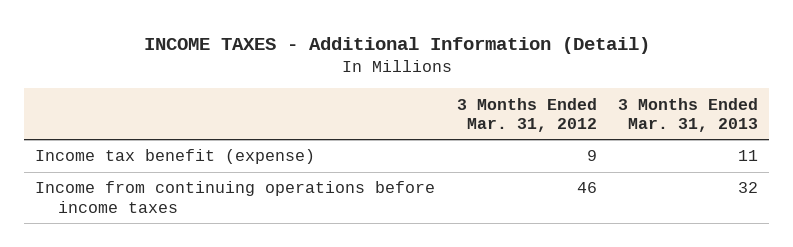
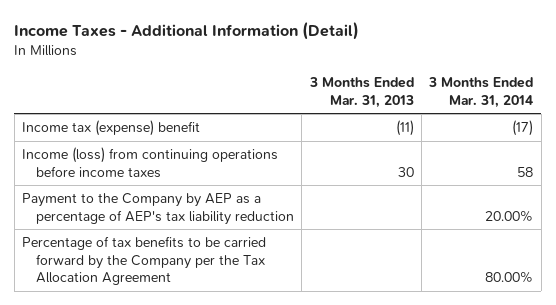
- INCOME TAXES - Additional Information (Detail)
+ Income Taxes - Additional Information (Detail)
- | 3 Months Ended Mar. 31, 2012 | 3 Months Ended Mar. 31, 2013
+ | 3 Months Ended Mar. 31, 2013 | 3 Months Ended Mar. 31, 2014
- Income tax benefit (expense) | 9 | 11
- Income from continuing operations before income taxes | 46 | 32
+ Income tax (expense) benefit | (11) | (17)
+ Income (loss) from continuing operations before income taxes | 30 | 58
+ Payment to the Company by AEP as a percentage of AEP's tax liability reduction | | 20.00%
+ Percentage of tax benefits to be carried forward by the Company per the Tax Allocation Agreement | | 80.00%

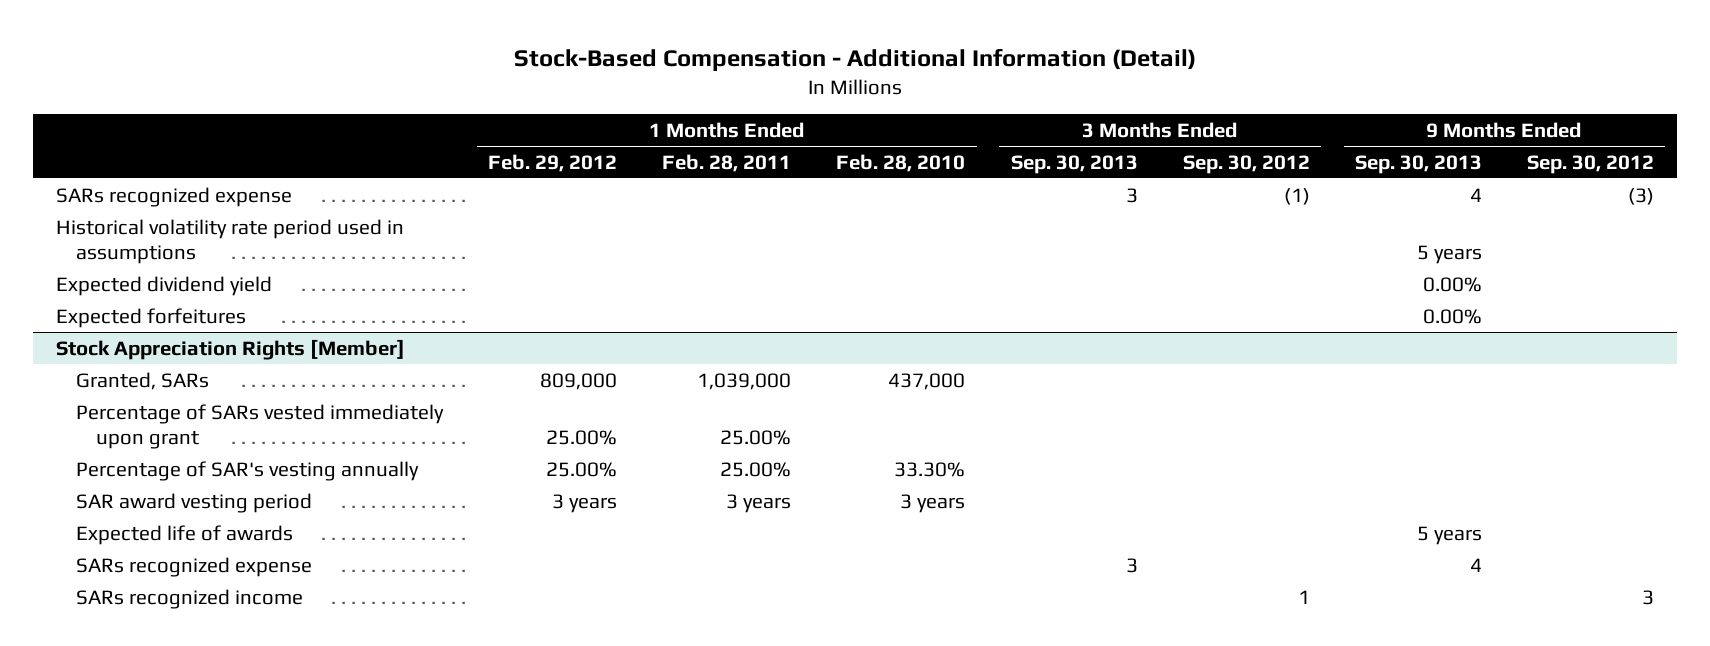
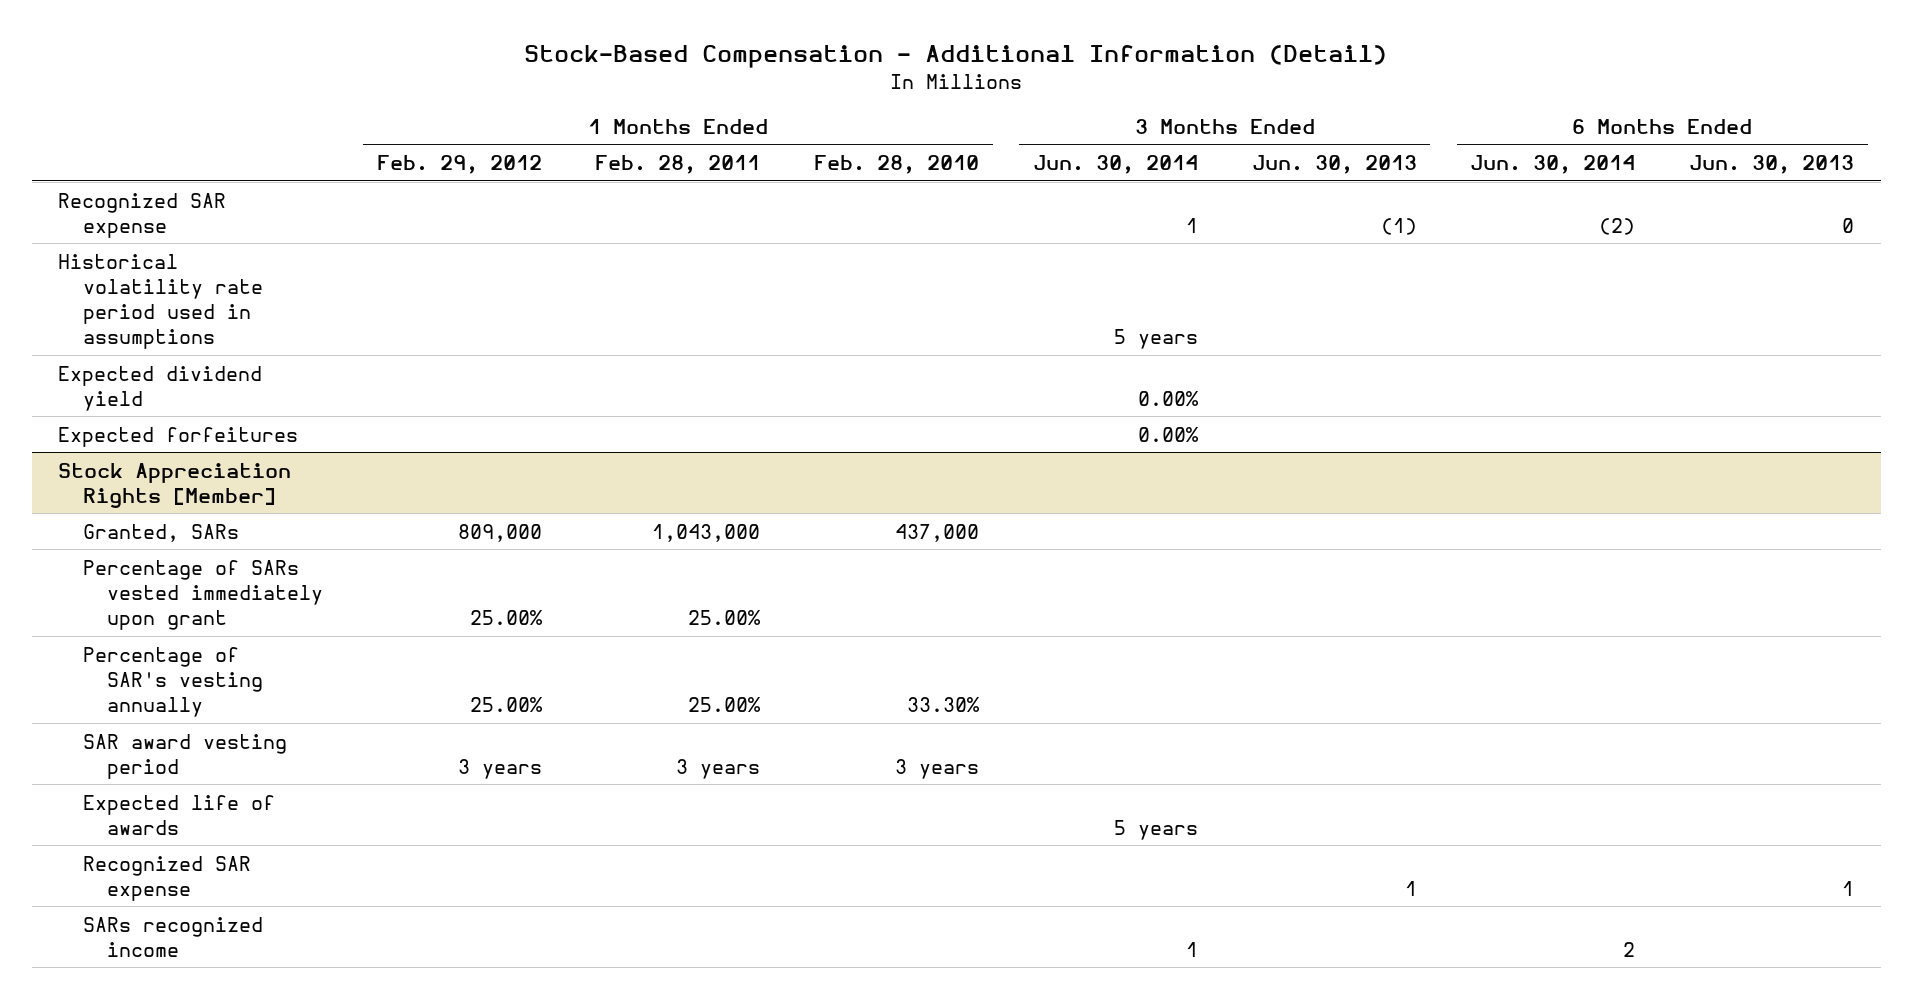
- | 1 Months Ended Feb. 29, 2012 | 1 Months Ended Feb. 28, 2011 | 1 Months Ended Feb. 28, 2010 | 3 Months Ended Sep. 30, 2013 | 3 Months Ended Sep. 30, 2012 | 9 Months Ended Sep. 30, 2013 | 9 Months Ended Sep. 30, 2012
+ | 1 Months Ended Feb. 29, 2012 | 1 Months Ended Feb. 28, 2011 | 1 Months Ended Feb. 28, 2010 | 3 Months Ended Jun. 30, 2014 | 3 Months Ended Jun. 30, 2013 | 6 Months Ended Jun. 30, 2014 | 6 Months Ended Jun. 30, 2013
- SARs recognized expense | | | | 3 | (1) | 4 | (3)
+ Recognized SAR expense | | | | 1 | (1) | (2) | 0
@ Stock Appreciation Rights [Member]
- Granted, SARs | 809,000 | 1,039,000 | 437,000 | | | |
+ Granted, SARs | 809,000 | 1,043,000 | 437,000 | | | |
- SARs recognized expense | | | | 3 | | 4 |
+ Recognized SAR expense | | | | | 1 | | 1

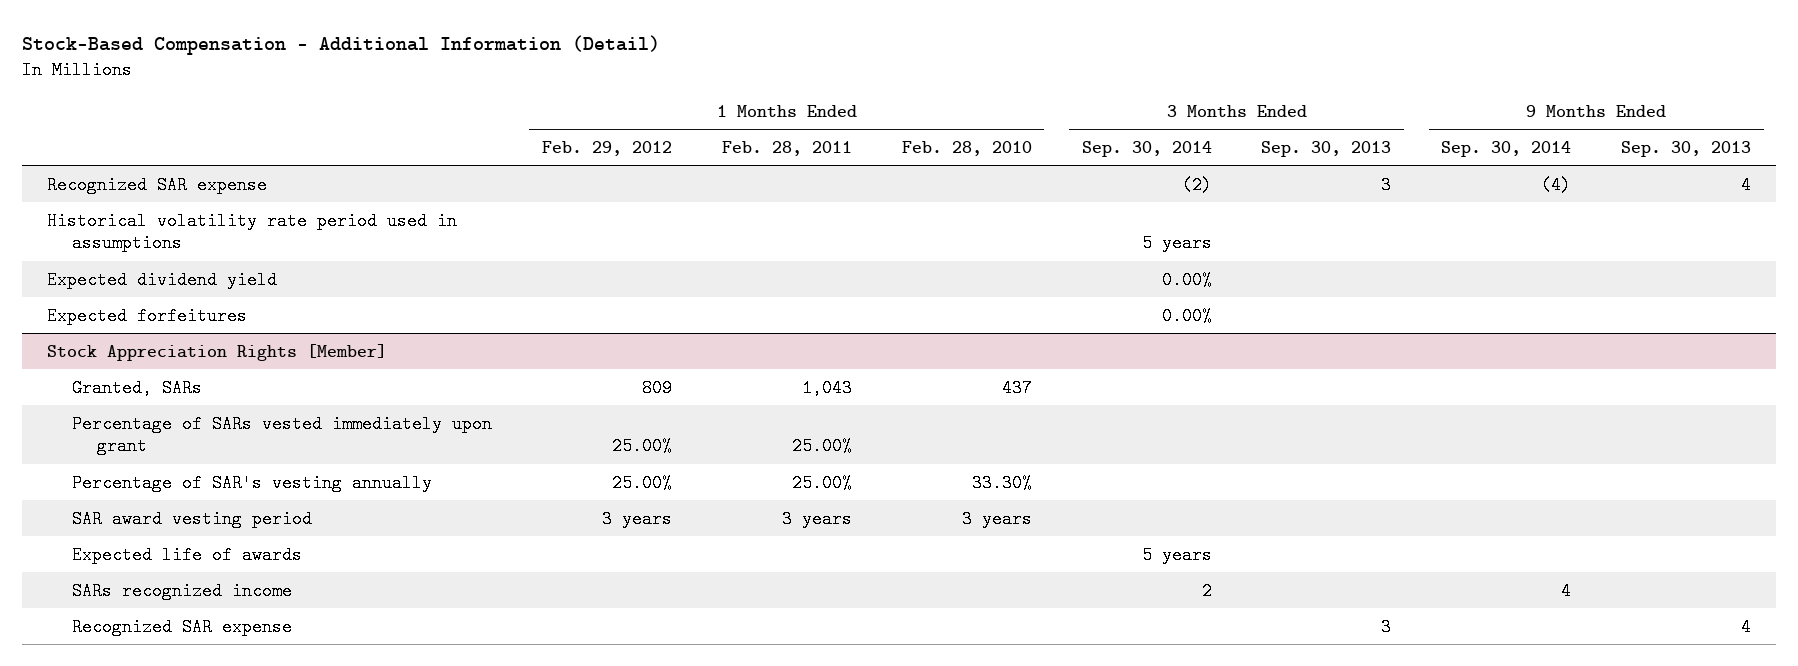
- | 1 Months Ended Feb. 29, 2012 | 1 Months Ended Feb. 28, 2011 | 1 Months Ended Feb. 28, 2010 | 3 Months Ended Jun. 30, 2014 | 3 Months Ended Jun. 30, 2013 | 6 Months Ended Jun. 30, 2014 | 6 Months Ended Jun. 30, 2013
+ | 1 Months Ended Feb. 29, 2012 | 1 Months Ended Feb. 28, 2011 | 1 Months Ended Feb. 28, 2010 | 3 Months Ended Sep. 30, 2014 | 3 Months Ended Sep. 30, 2013 | 9 Months Ended Sep. 30, 2014 | 9 Months Ended Sep. 30, 2013
@ Stock Appreciation Rights [Member]
- Granted, SARs | 809,000 | 1,043,000 | 437,000 | | | |
+ Granted, SARs | 809 | 1,043 | 437 | | | |
moved down: Recognized SAR expense | | | | | 3 | | 4

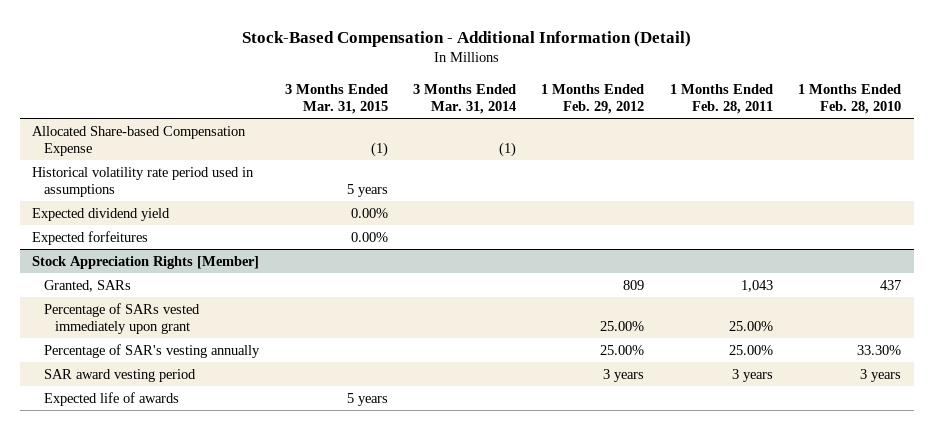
- | 1 Months Ended Feb. 29, 2012 | 1 Months Ended Feb. 28, 2011 | 1 Months Ended Feb. 28, 2010 | 3 Months Ended Sep. 30, 2014 | 3 Months Ended Sep. 30, 2013 | 9 Months Ended Sep. 30, 2014 | 9 Months Ended Sep. 30, 2013
+ | 3 Months Ended Mar. 31, 2015 | 3 Months Ended Mar. 31, 2014 | 1 Months Ended Feb. 29, 2012 | 1 Months Ended Feb. 28, 2011 | 1 Months Ended Feb. 28, 2010
- Recognized SAR expense | | | | (2) | 3 | (4) | 4
+ Allocated Share-based Compensation Expense | (1) | (1) | | |
@ Stock Appreciation Rights [Member]
- SARs recognized income | | | | 2 | | 4 |
- Recognized SAR expense | | | | | 3 | | 4

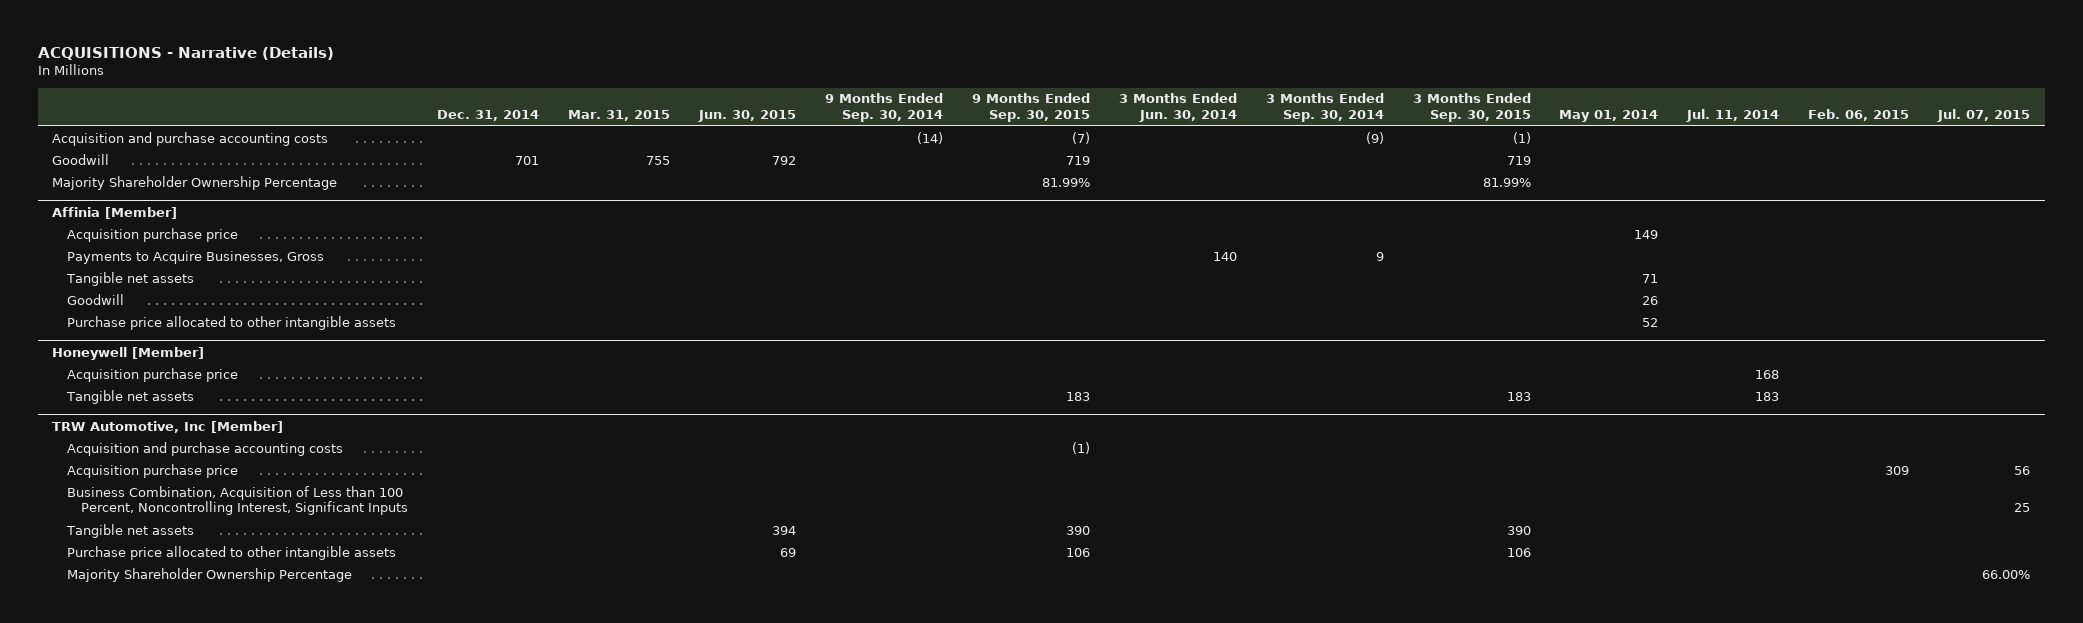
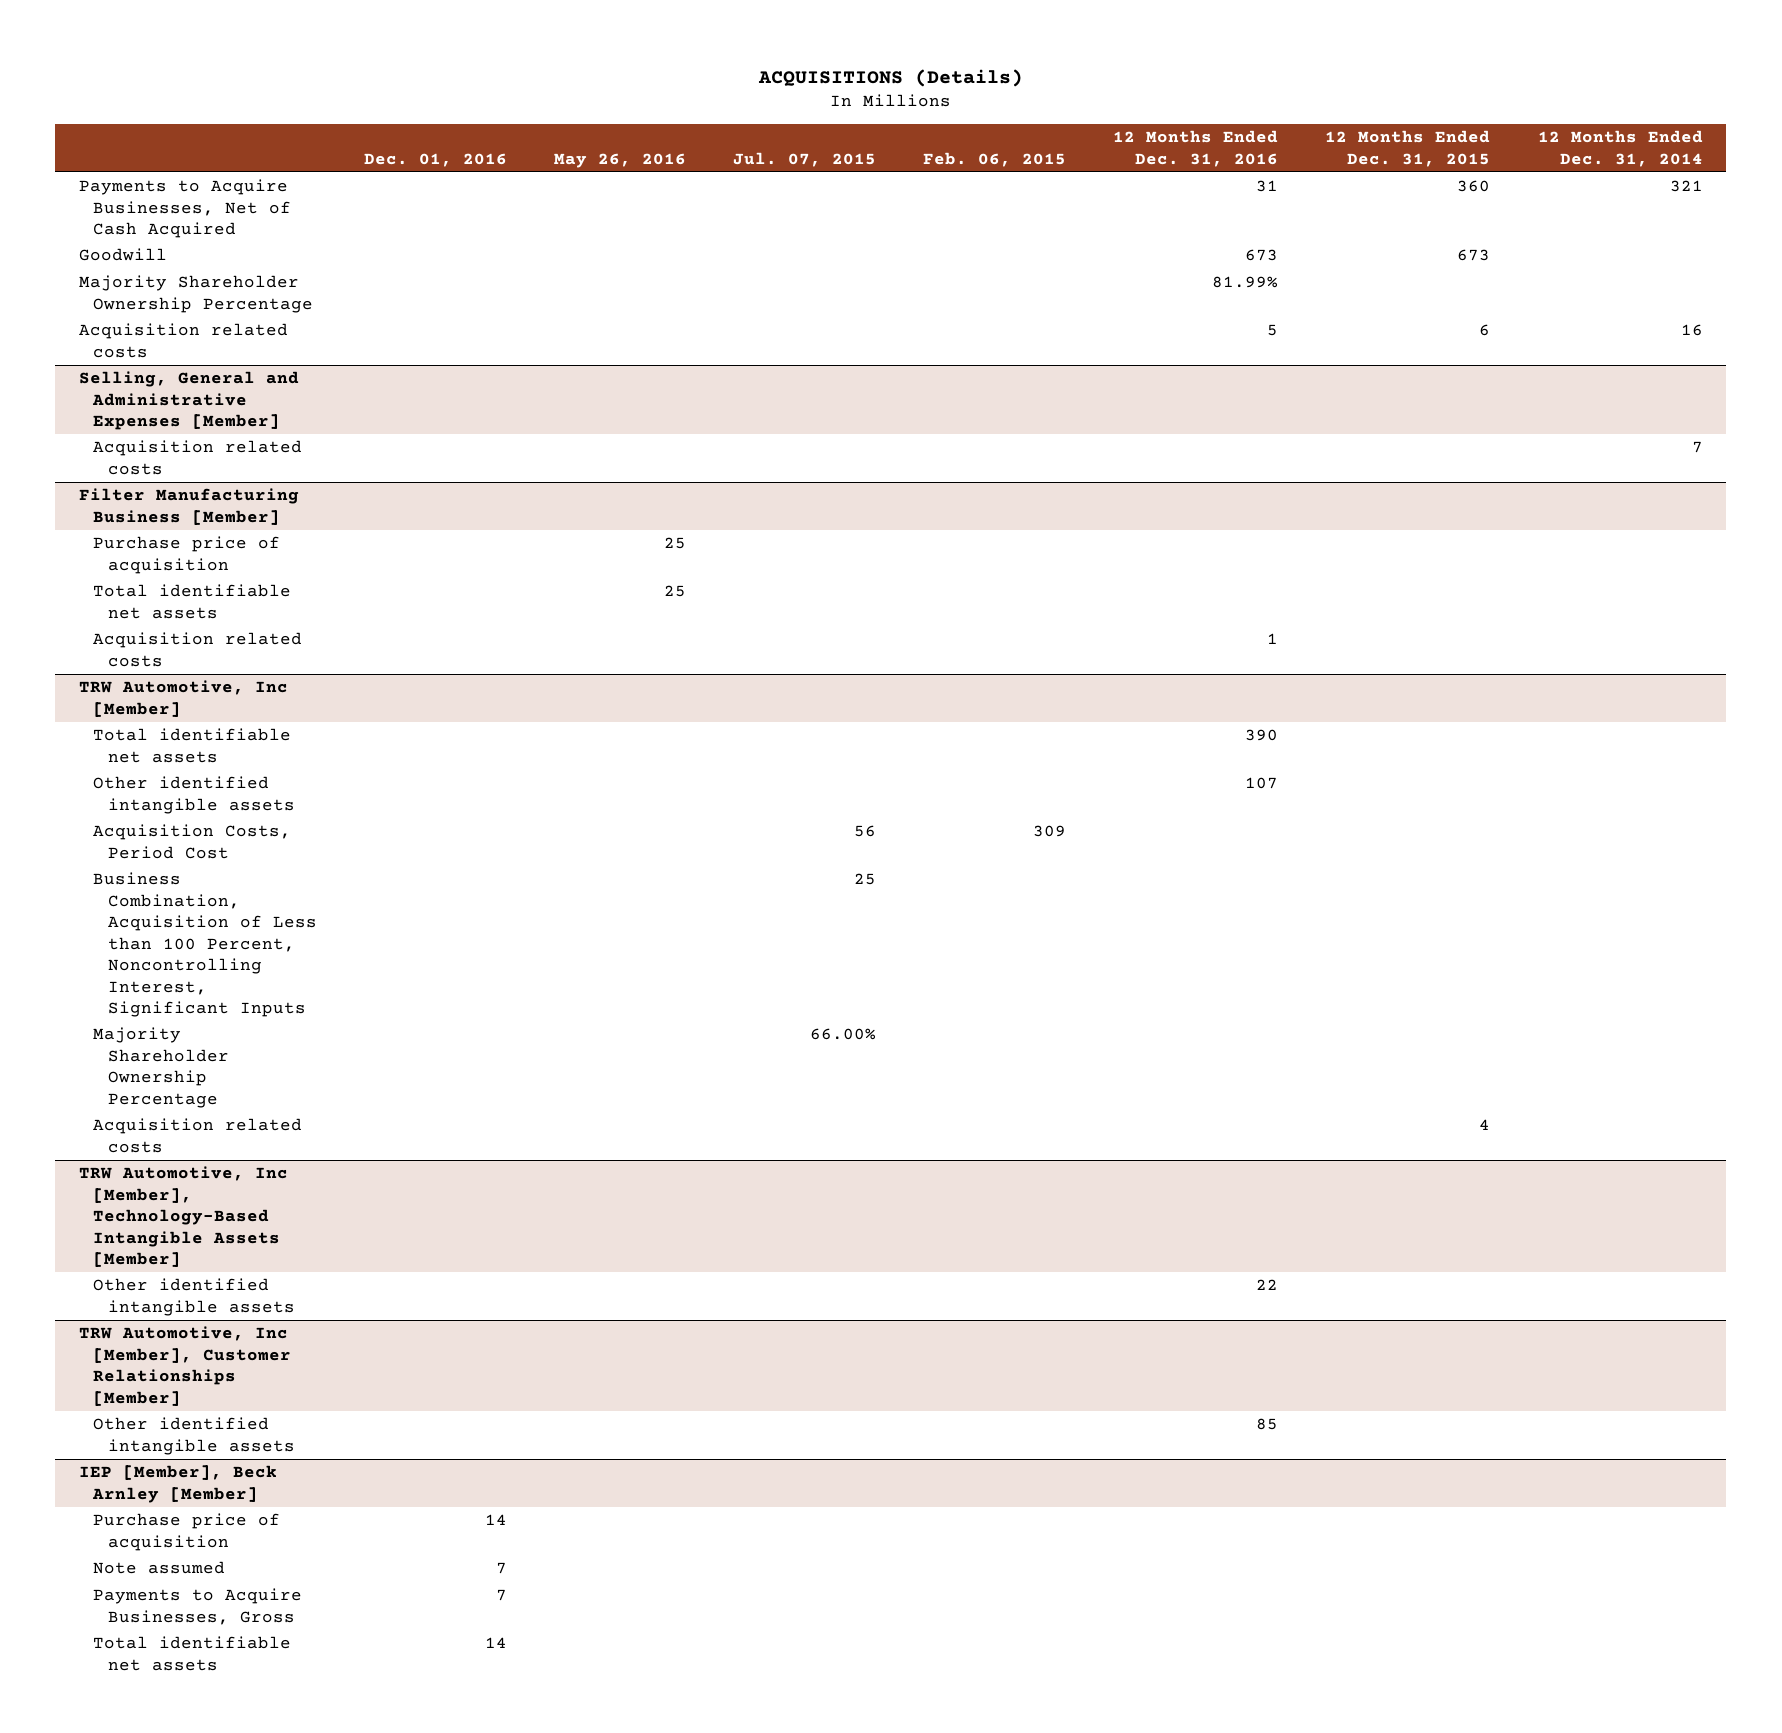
- ACQUISITIONS - Narrative (Details)
+ ACQUISITIONS (Details)
- | Dec. 31, 2014 | Mar. 31, 2015 | Jun. 30, 2015 | 9 Months Ended Sep. 30, 2014 | 9 Months Ended Sep. 30, 2015 | 3 Months Ended Jun. 30, 2014 | 3 Months Ended Sep. 30, 2014 | 3 Months Ended Sep. 30, 2015 | May 01, 2014 | Jul. 11, 2014 | Feb. 06, 2015 | Jul. 07, 2015
+ | Dec. 01, 2016 | May 26, 2016 | Jul. 07, 2015 | Feb. 06, 2015 | 12 Months Ended Dec. 31, 2016 | 12 Months Ended Dec. 31, 2015 | 12 Months Ended Dec. 31, 2014
- Acquisition and purchase accounting costs | | | | (14) | (7) | | (9) | (1) | | | |
+ Payments to Acquire Businesses, Net of Cash Acquired | | | | | 31 | 360 | 321
- Affinia [Member]
- Acquisition purchase price | | | | | | | | | 149 | | |
- Payments to Acquire Businesses, Gross | | | | | | 140 | 9 | | | | |
- Tangible net assets | | | | | | | | | 71 | | |
- Goodwill | | | | | | | | | 26 | | |
- Purchase price allocated to other intangible assets | | | | | | | | | 52 | | |
- Honeywell [Member]
- Acquisition purchase price | | | | | | | | | | 168 | |
- Tangible net assets | | | | | 183 | | | 183 | | 183 | |
+ Acquisition related costs | | | | | 5 | 6 | 16
+ Selling, General and Administrative Expenses [Member]
+ Acquisition related costs | | | | | | | 7
+ Filter Manufacturing Business [Member]
+ Purchase price of acquisition | | 25 | | | | |
+ Total identifiable net assets | | 25 | | | | |
+ Acquisition related costs | | | | | 1 | |
@ TRW Automotive, Inc [Member]
- Acquisition and purchase accounting costs | | | | | (1) | | | | | | |
- Acquisition purchase price | | | | | | | | | | | 309 | 56
+ Total identifiable net assets | | | | | 390 | |
+ Other identified intangible assets | | | | | 107 | |
+ Acquisition Costs, Period Cost | | | 56 | 309 | | |
- Tangible net assets | | | 394 | | 390 | | | 390 | | | |
- Purchase price allocated to other intangible assets | | | 69 | | 106 | | | 106 | | | |
+ Acquisition related costs | | | | | | 4 |
+ TRW Automotive, Inc [Member], Technology-Based Intangible Assets [Member]
+ Other identified intangible assets | | | | | 22 | |
+ TRW Automotive, Inc [Member], Customer Relationships [Member]
+ Other identified intangible assets | | | | | 85 | |
+ IEP [Member], Beck Arnley [Member]
+ Purchase price of acquisition | 14 | | | | | |
+ Note assumed | 7 | | | | | |
+ Payments to Acquire Businesses, Gross | 7 | | | | | |
+ Total identifiable net assets | 14 | | | | | |

